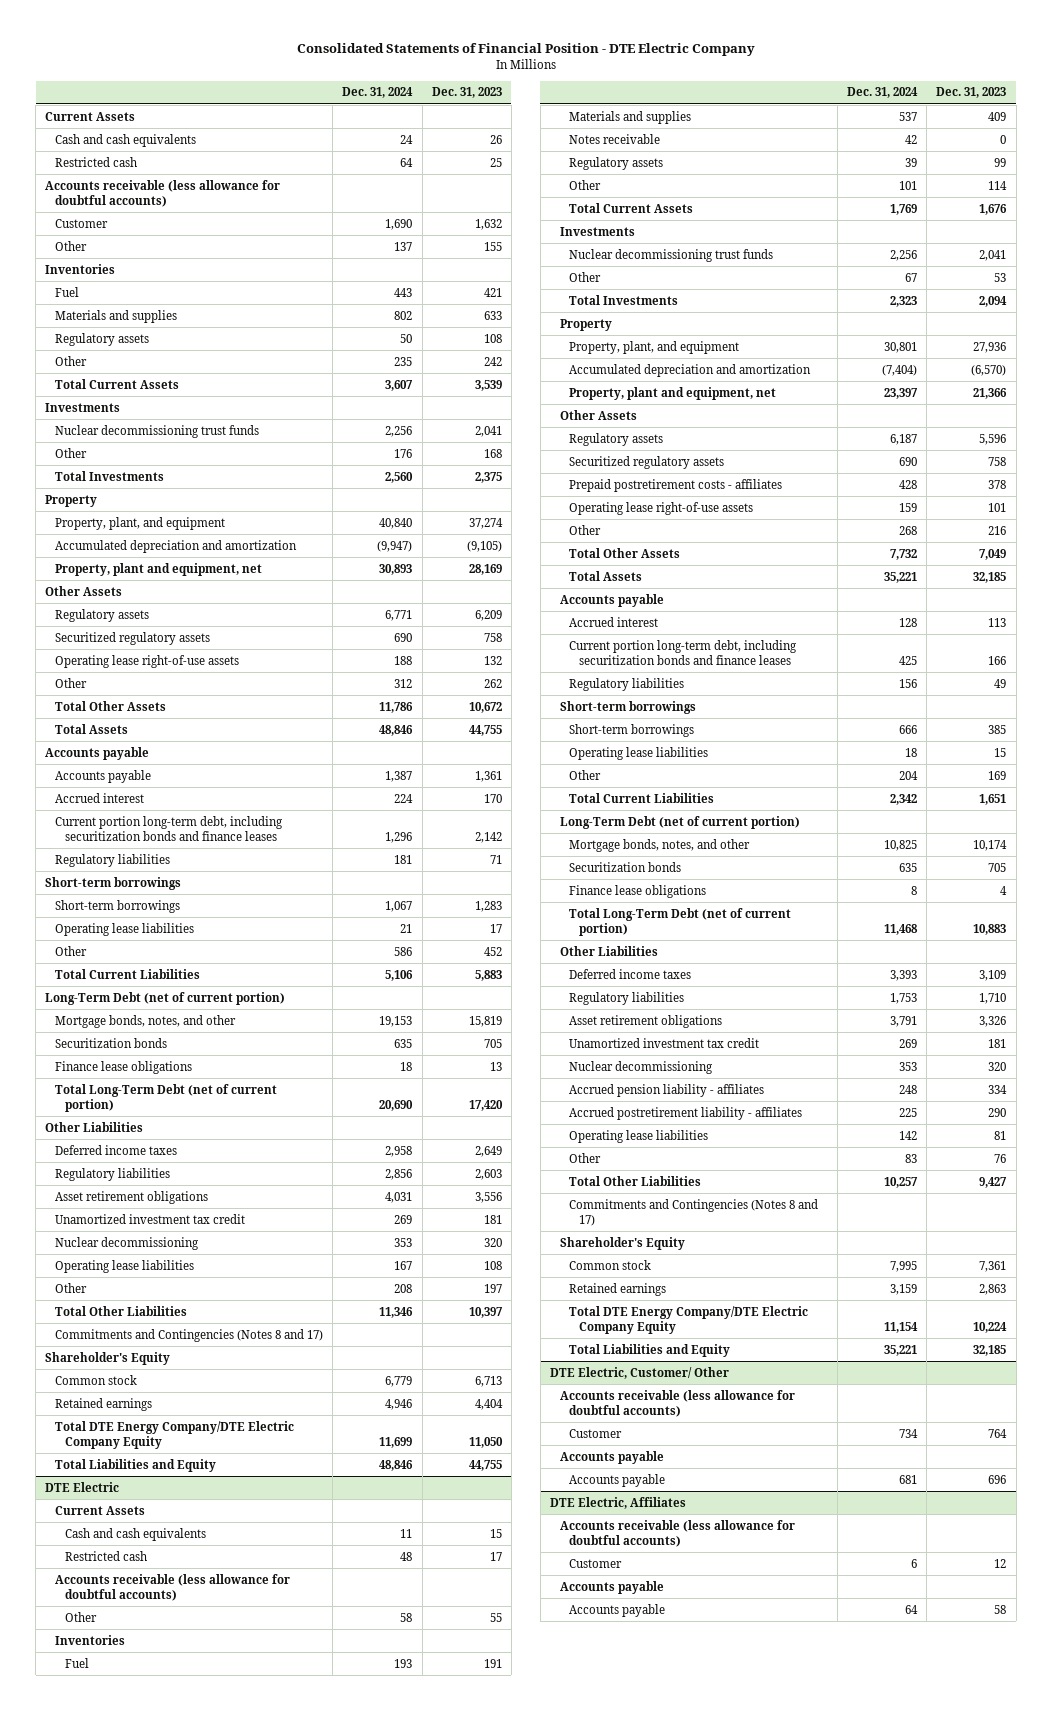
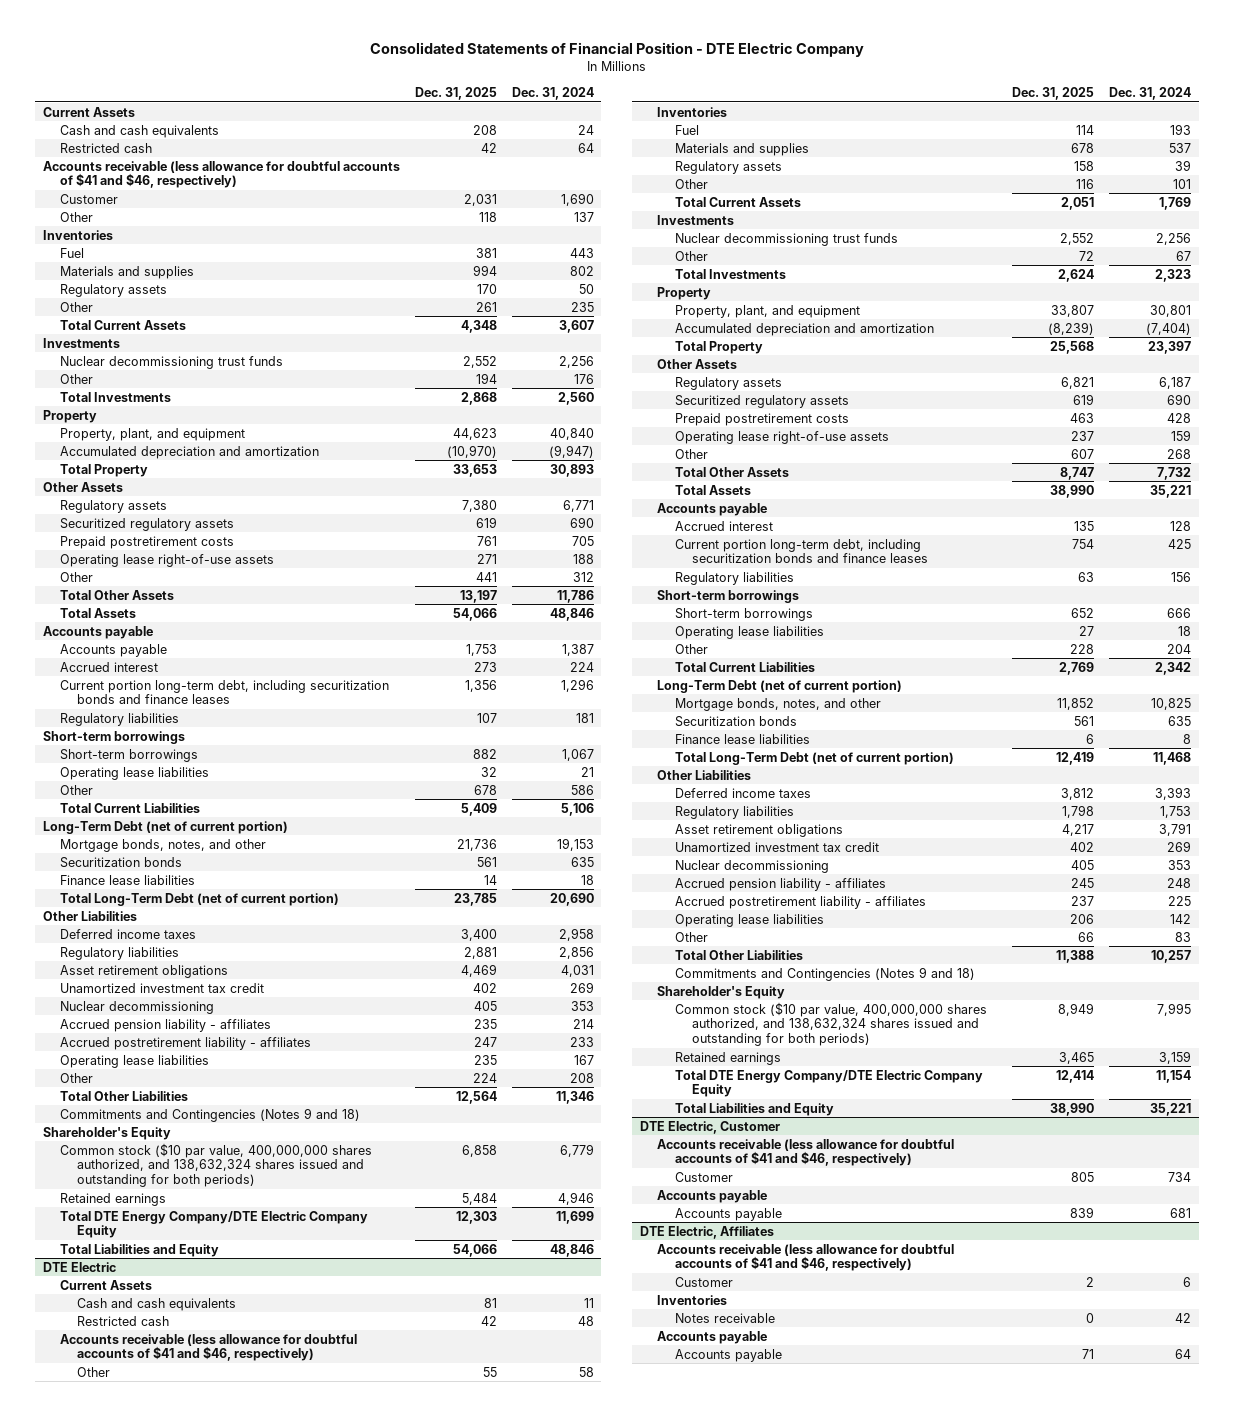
- | Dec. 31, 2024 | Dec. 31, 2023
+ | Dec. 31, 2025 | Dec. 31, 2024
- Accounts receivable (less allowance for doubtful accounts)
+ Accounts receivable (less allowance for doubtful accounts of $41 and $46, respectively)
- Property, plant and equipment, net | 30,893 | 28,169
+ Total Property | 33,653 | 30,893
+ Prepaid postretirement costs | 761 | 705
- Finance lease obligations | 18 | 13
+ Finance lease liabilities | 14 | 18
+ Accrued pension liability - affiliates | 235 | 214
+ Accrued postretirement liability - affiliates | 247 | 233
- Commitments and Contingencies (Notes 8 and 17)
+ Commitments and Contingencies (Notes 9 and 18)
- Common stock | 6,779 | 6,713
+ Common stock ($10 par value, 400,000,000 shares authorized, and 138,632,324 shares issued and outstanding for both periods) | 6,858 | 6,779
@ DTE Electric
- Accounts receivable (less allowance for doubtful accounts)
+ Accounts receivable (less allowance for doubtful accounts of $41 and $46, respectively)
- Notes receivable | 42 | 0
- Property, plant and equipment, net | 23,397 | 21,366
+ Total Property | 25,568 | 23,397
- Prepaid postretirement costs - affiliates | 428 | 378
+ Prepaid postretirement costs | 463 | 428
- Finance lease obligations | 8 | 4
+ Finance lease liabilities | 6 | 8
- Commitments and Contingencies (Notes 8 and 17)
+ Commitments and Contingencies (Notes 9 and 18)
- Common stock | 7,995 | 7,361
+ Common stock ($10 par value, 400,000,000 shares authorized, and 138,632,324 shares issued and outstanding for both periods) | 8,949 | 7,995
- DTE Electric, Customer/ Other
- Accounts receivable (less allowance for doubtful accounts)
+ DTE Electric, Customer
+ Accounts receivable (less allowance for doubtful accounts of $41 and $46, respectively)
@ DTE Electric, Affiliates
- Accounts receivable (less allowance for doubtful accounts)
+ Accounts receivable (less allowance for doubtful accounts of $41 and $46, respectively)
+ Inventories
+ Notes receivable | 0 | 42

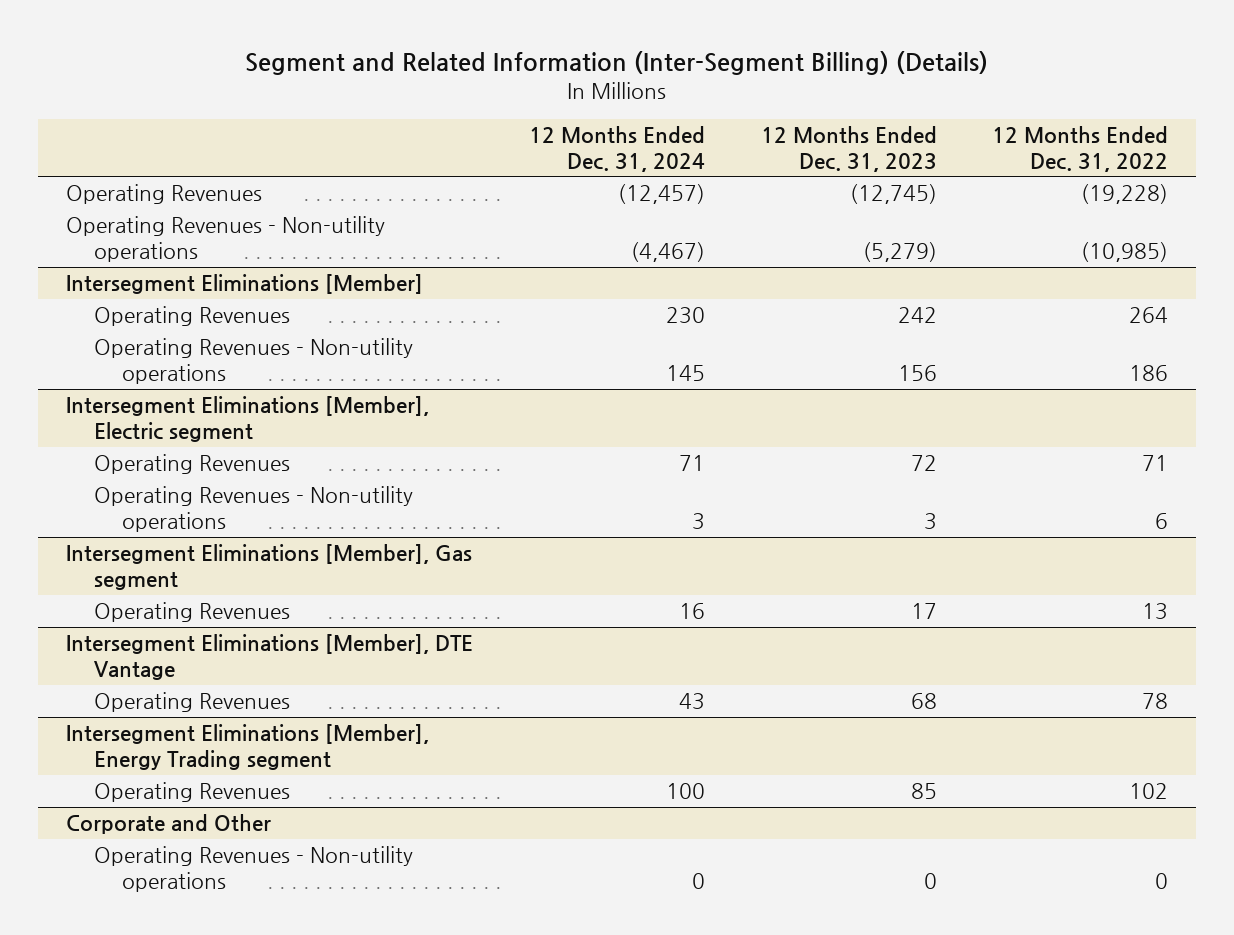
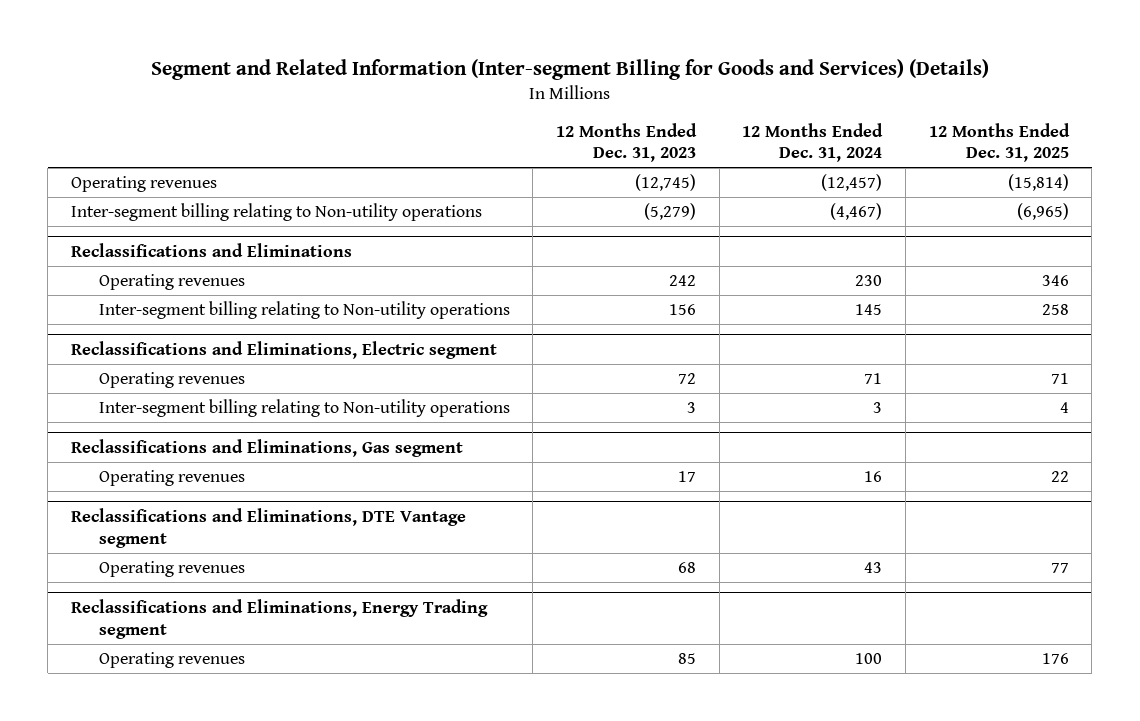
- Segment and Related Information (Inter-Segment Billing) (Details)
+ Segment and Related Information (Inter-segment Billing for Goods and Services) (Details)
- | 12 Months Ended Dec. 31, 2024 | 12 Months Ended Dec. 31, 2023 | 12 Months Ended Dec. 31, 2022
+ | 12 Months Ended Dec. 31, 2023 | 12 Months Ended Dec. 31, 2024 | 12 Months Ended Dec. 31, 2025
- Operating Revenues | (12,457) | (12,745) | (19,228)
- Operating Revenues - Non-utility operations | (4,467) | (5,279) | (10,985)
- Intersegment Eliminations [Member]
- Operating Revenues | 230 | 242 | 264
- Operating Revenues - Non-utility operations | 145 | 156 | 186
- Intersegment Eliminations [Member], Electric segment
- Operating Revenues | 71 | 72 | 71
- Operating Revenues - Non-utility operations | 3 | 3 | 6
- Intersegment Eliminations [Member], Gas segment
- Operating Revenues | 16 | 17 | 13
- Intersegment Eliminations [Member], DTE Vantage
- Operating Revenues | 43 | 68 | 78
- Intersegment Eliminations [Member], Energy Trading segment
- Operating Revenues | 100 | 85 | 102
- Corporate and Other
- Operating Revenues - Non-utility operations | 0 | 0 | 0
+ Operating revenues | (12,745) | (12,457) | (15,814)
+ Inter-segment billing relating to Non-utility operations | (5,279) | (4,467) | (6,965)
+ Reclassifications and Eliminations
+ Operating revenues | 242 | 230 | 346
+ Inter-segment billing relating to Non-utility operations | 156 | 145 | 258
+ Reclassifications and Eliminations, Electric segment
+ Operating revenues | 72 | 71 | 71
+ Inter-segment billing relating to Non-utility operations | 3 | 3 | 4
+ Reclassifications and Eliminations, Gas segment
+ Operating revenues | 17 | 16 | 22
+ Reclassifications and Eliminations, DTE Vantage segment
+ Operating revenues | 68 | 43 | 77
+ Reclassifications and Eliminations, Energy Trading segment
+ Operating revenues | 85 | 100 | 176

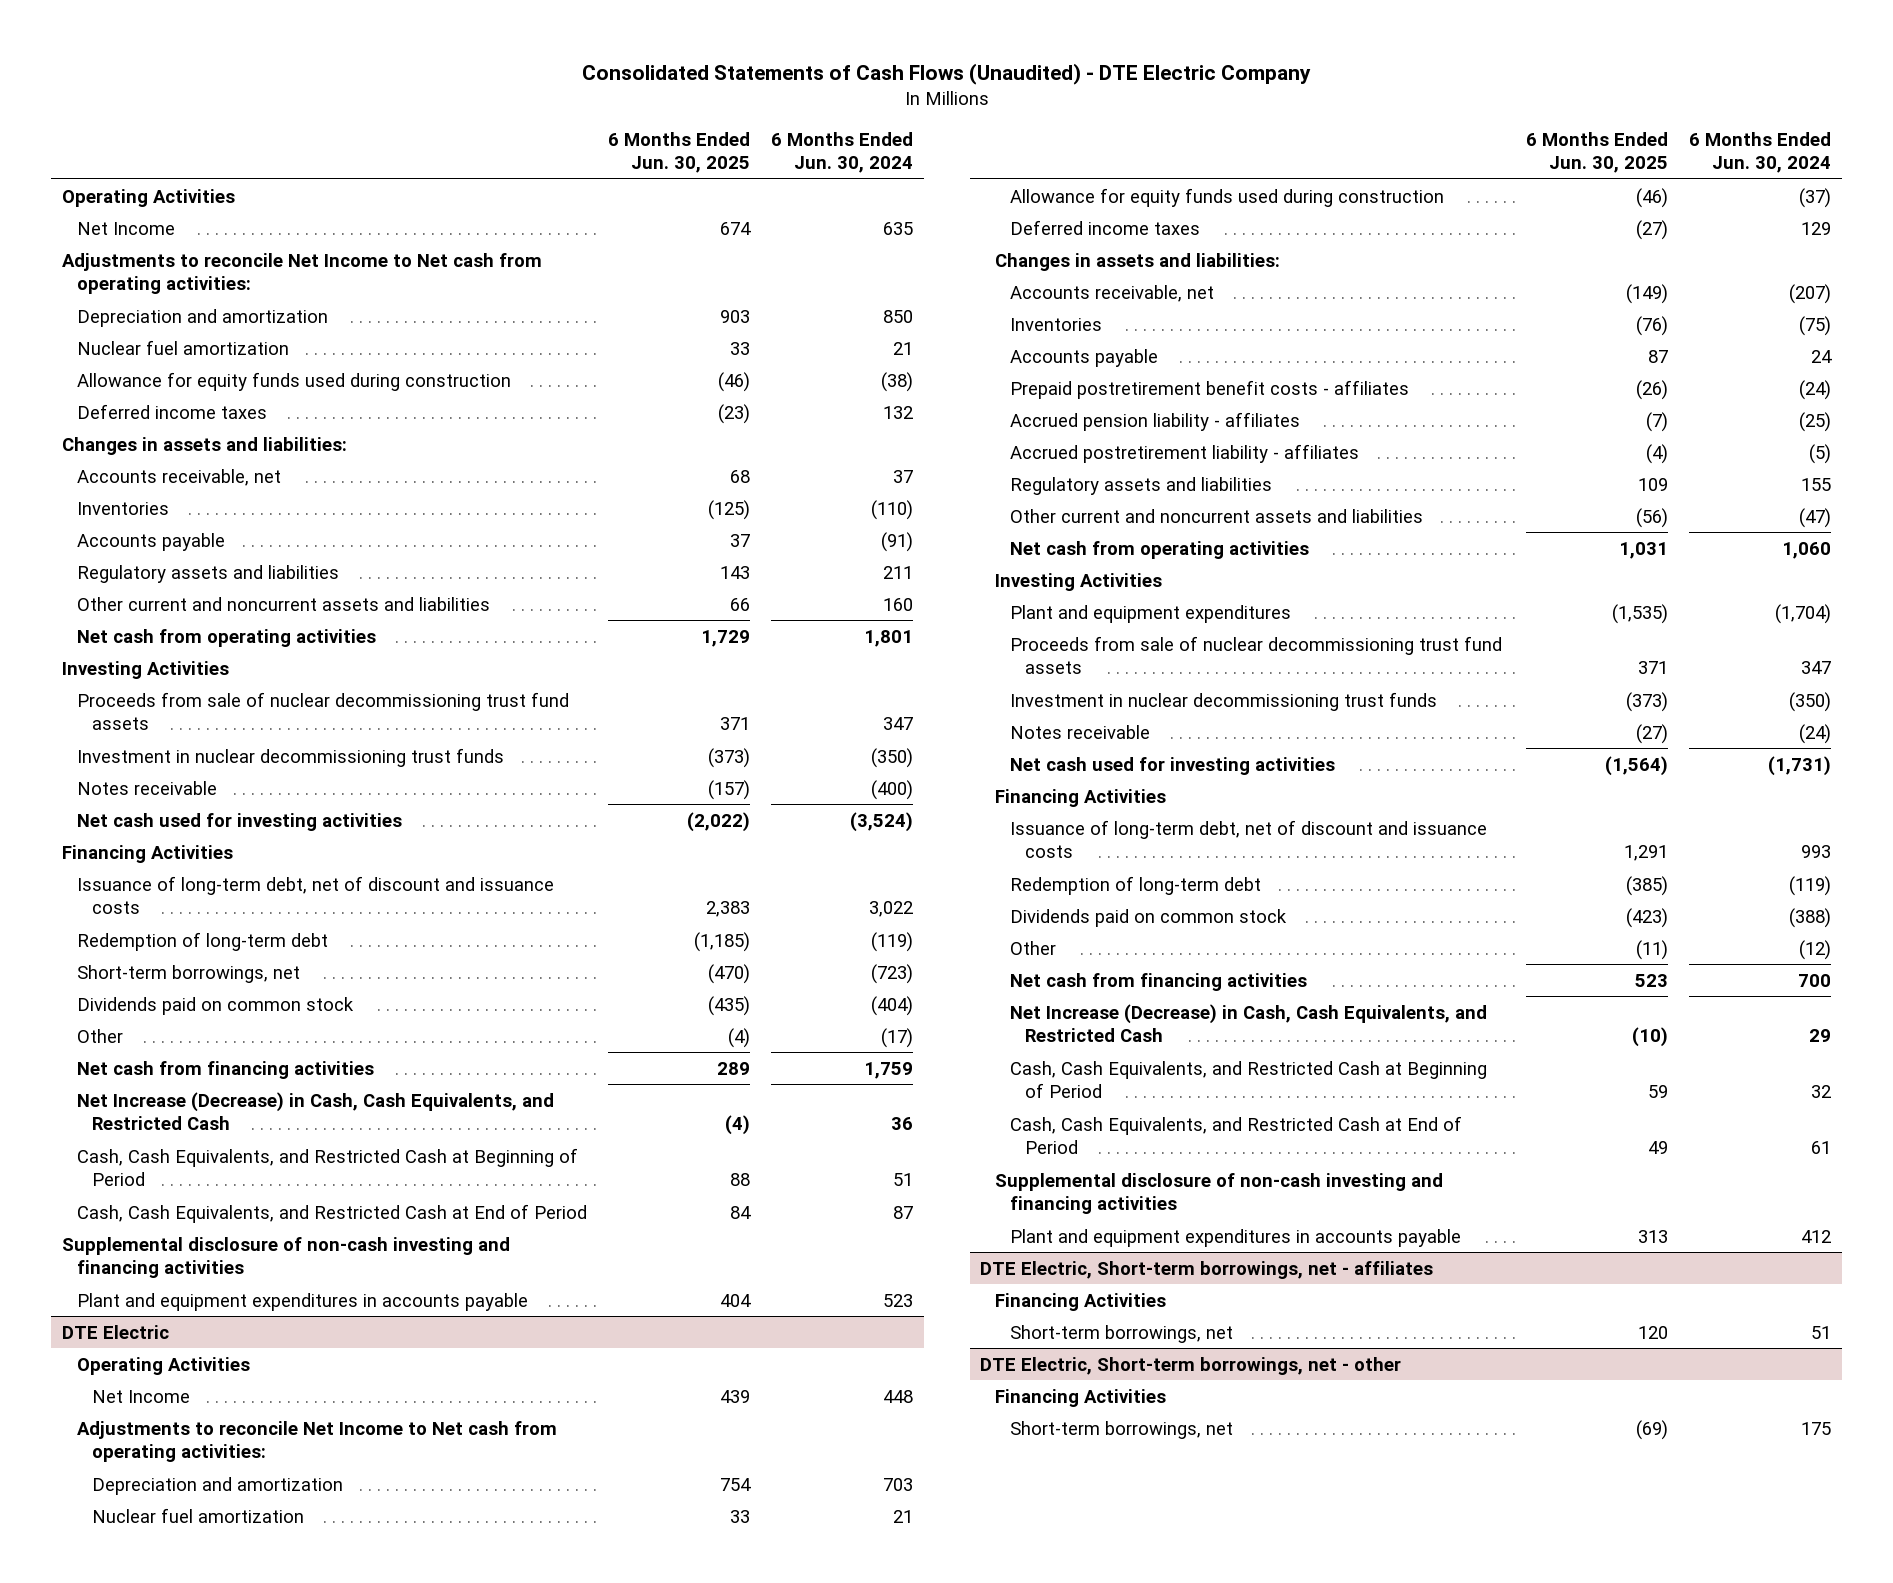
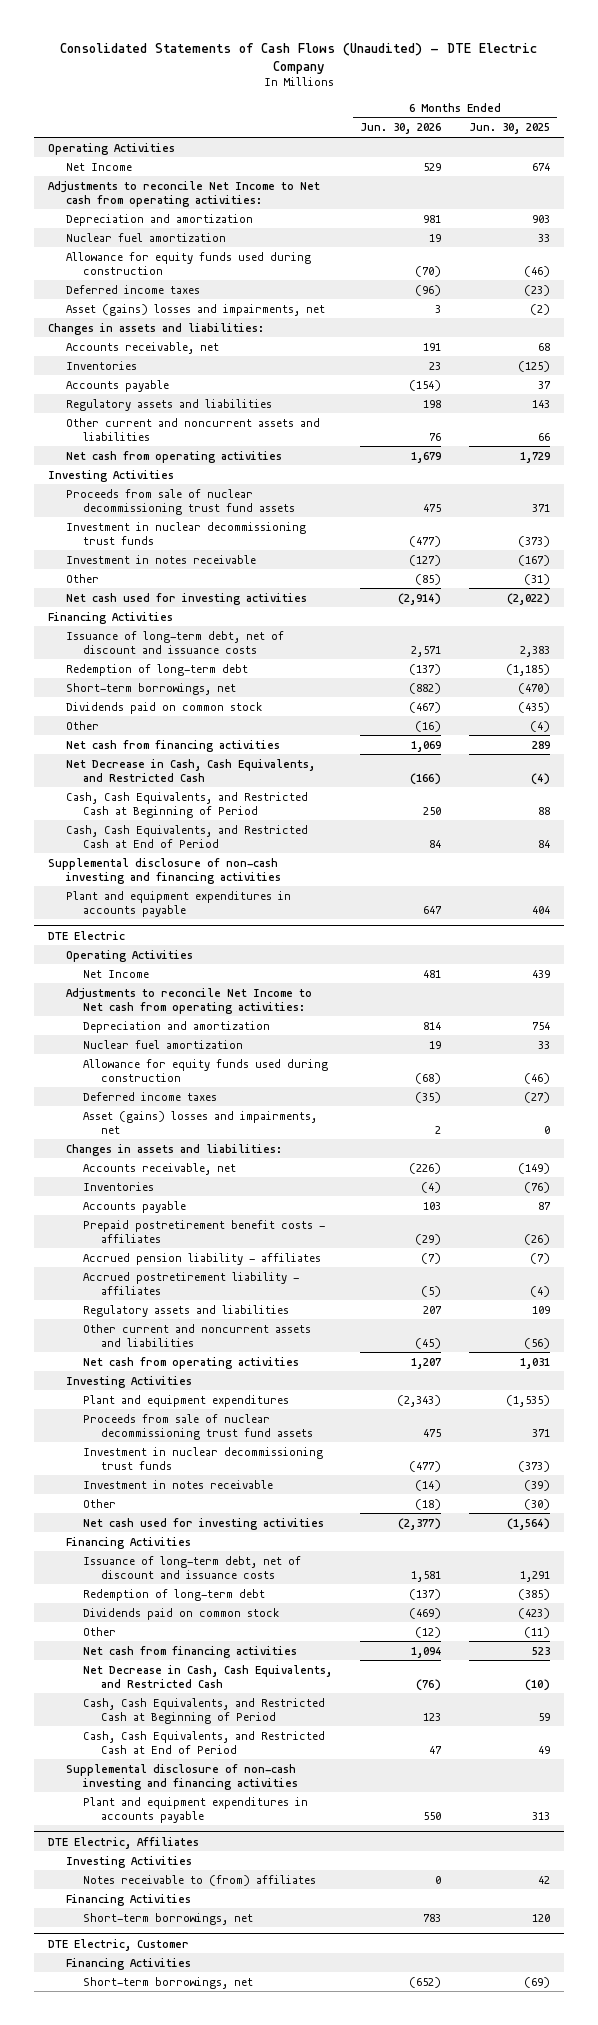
- | 6 Months Ended Jun. 30, 2025 | 6 Months Ended Jun. 30, 2024
+ | 6 Months Ended Jun. 30, 2026 | 6 Months Ended Jun. 30, 2025
+ Asset (gains) losses and impairments, net | 3 | (2)
- Notes receivable | (157) | (400)
+ Investment in notes receivable | (127) | (167)
+ Other | (85) | (31)
- Net Increase (Decrease) in Cash, Cash Equivalents, and Restricted Cash | (4) | 36
+ Net Decrease in Cash, Cash Equivalents, and Restricted Cash | (166) | (4)
@ DTE Electric
+ Asset (gains) losses and impairments, net | 2 | 0
- Notes receivable | (27) | (24)
+ Investment in notes receivable | (14) | (39)
+ Other | (18) | (30)
- Net Increase (Decrease) in Cash, Cash Equivalents, and Restricted Cash | (10) | 29
+ Net Decrease in Cash, Cash Equivalents, and Restricted Cash | (76) | (10)
- DTE Electric, Short-term borrowings, net - affiliates
+ DTE Electric, Affiliates
+ Investing Activities
+ Notes receivable to (from) affiliates | 0 | 42
- DTE Electric, Short-term borrowings, net - other
+ DTE Electric, Customer

